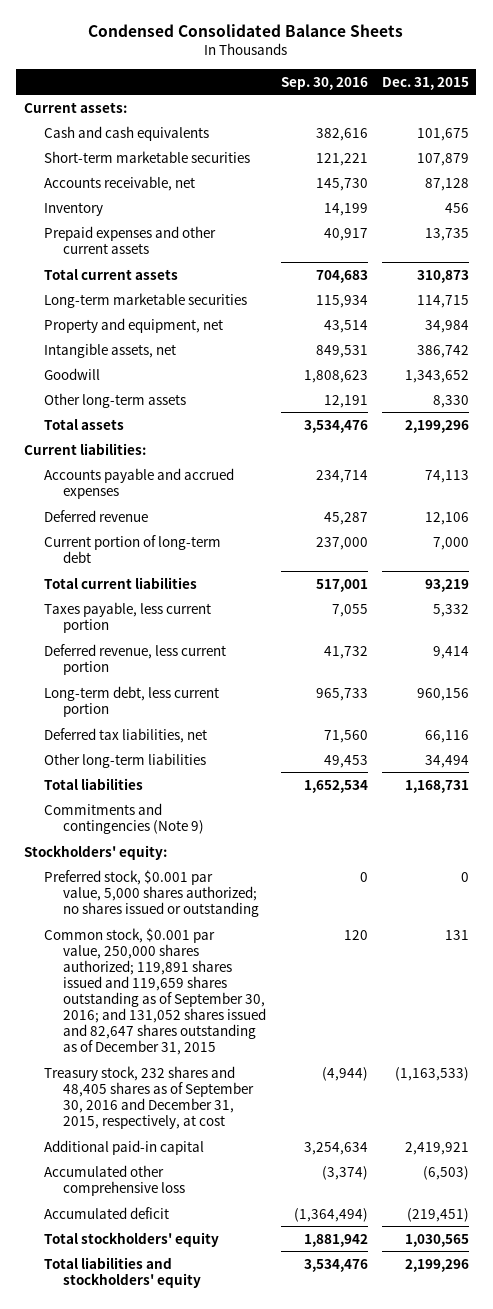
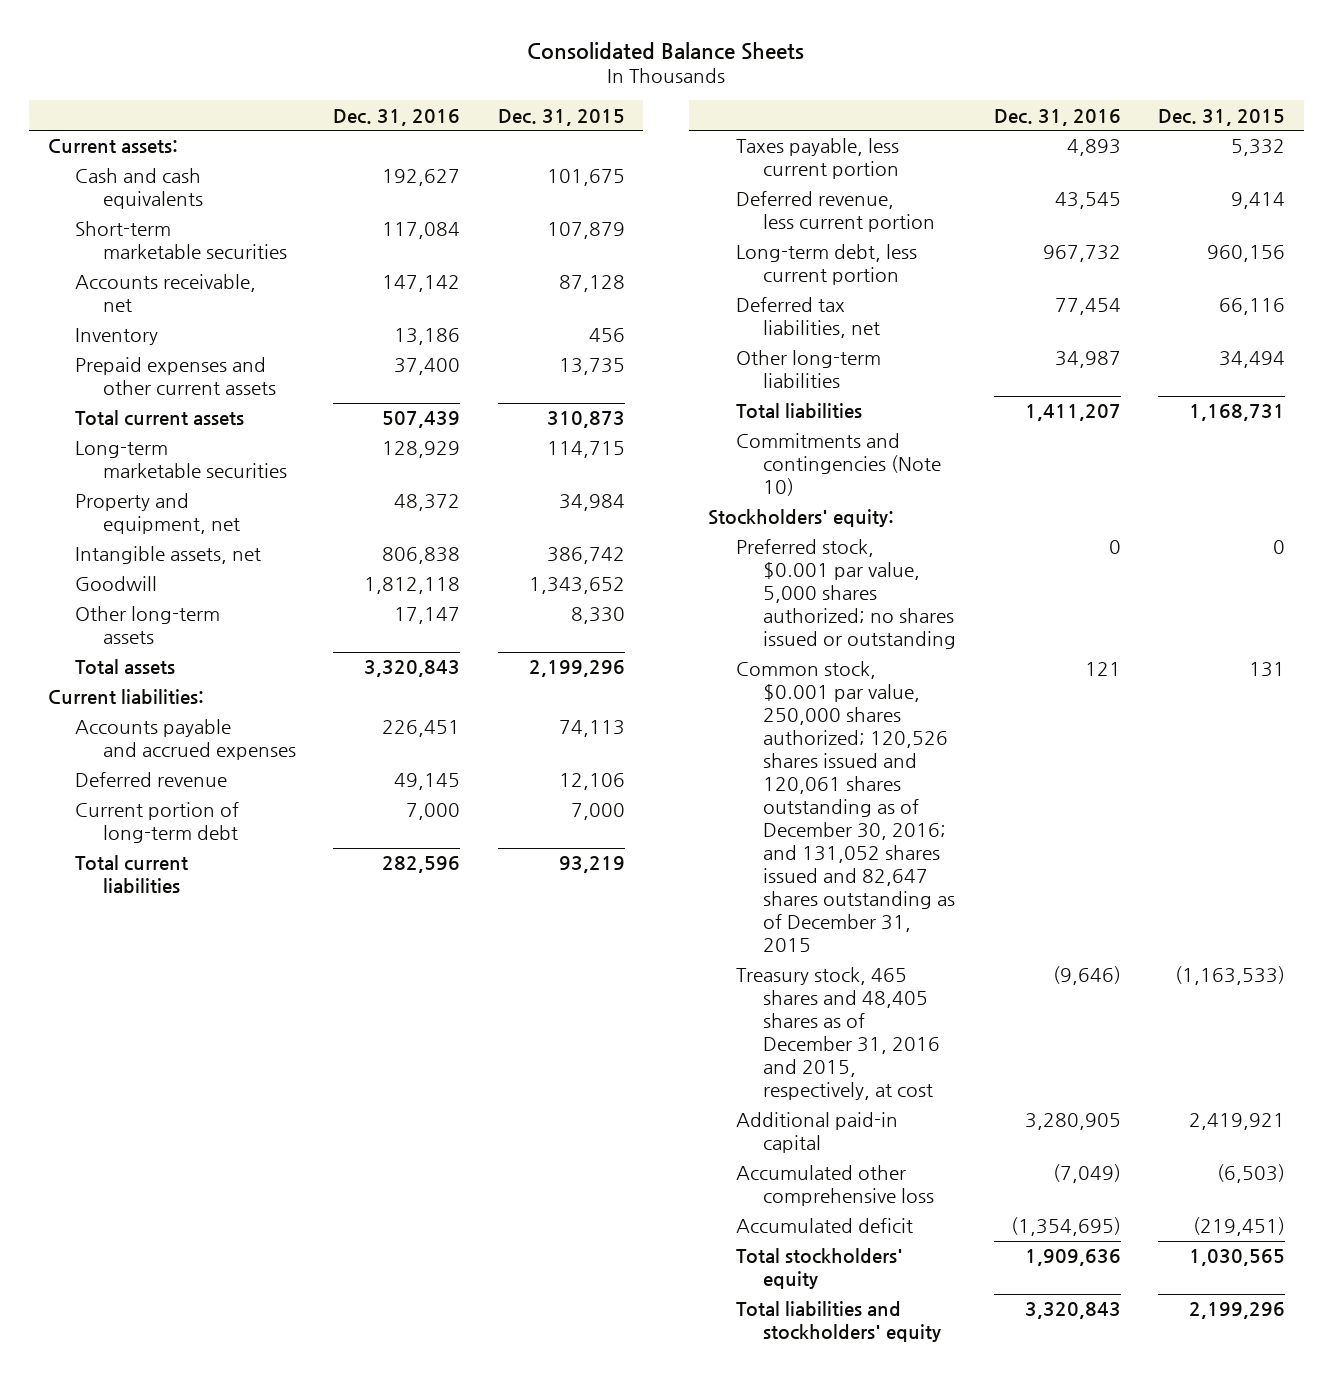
- Condensed Consolidated Balance Sheets
+ Consolidated Balance Sheets
- | Sep. 30, 2016 | Dec. 31, 2015
+ | Dec. 31, 2016 | Dec. 31, 2015
- Commitments and contingencies (Note 9)
+ Commitments and contingencies (Note 10)
- Common stock, $0.001 par value, 250,000 shares authorized; 119,891 shares issued and 119,659 shares outstanding as of September 30, 2016; and 131,052 shares issued and 82,647 shares outstanding as of December 31, 2015 | 120 | 131
- Treasury stock, 232 shares and 48,405 shares as of September 30, 2016 and December 31, 2015, respectively, at cost | (4,944) | (1,163,533)
+ Common stock, $0.001 par value, 250,000 shares authorized; 120,526 shares issued and 120,061 shares outstanding as of December 30, 2016; and 131,052 shares issued and 82,647 shares outstanding as of December 31, 2015 | 121 | 131
+ Treasury stock, 465 shares and 48,405 shares as of December 31, 2016 and 2015, respectively, at cost | (9,646) | (1,163,533)

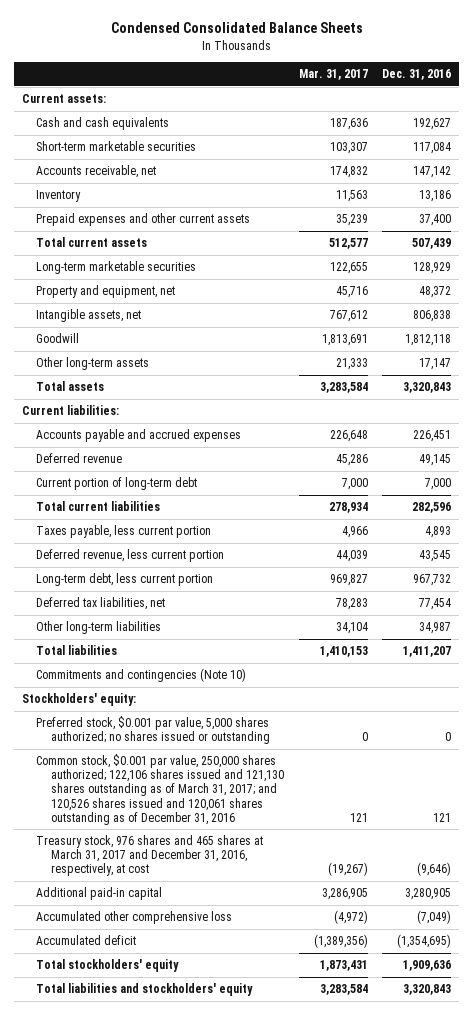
- Consolidated Balance Sheets
+ Condensed Consolidated Balance Sheets
- | Dec. 31, 2016 | Dec. 31, 2015
+ | Mar. 31, 2017 | Dec. 31, 2016
- Common stock, $0.001 par value, 250,000 shares authorized; 120,526 shares issued and 120,061 shares outstanding as of December 30, 2016; and 131,052 shares issued and 82,647 shares outstanding as of December 31, 2015 | 121 | 131
- Treasury stock, 465 shares and 48,405 shares as of December 31, 2016 and 2015, respectively, at cost | (9,646) | (1,163,533)
+ Common stock, $0.001 par value, 250,000 shares authorized; 122,106 shares issued and 121,130 shares outstanding as of March 31, 2017; and 120,526 shares issued and 120,061 shares outstanding as of December 31, 2016 | 121 | 121
+ Treasury stock, 976 shares and 465 shares at March 31, 2017 and December 31, 2016, respectively, at cost | (19,267) | (9,646)

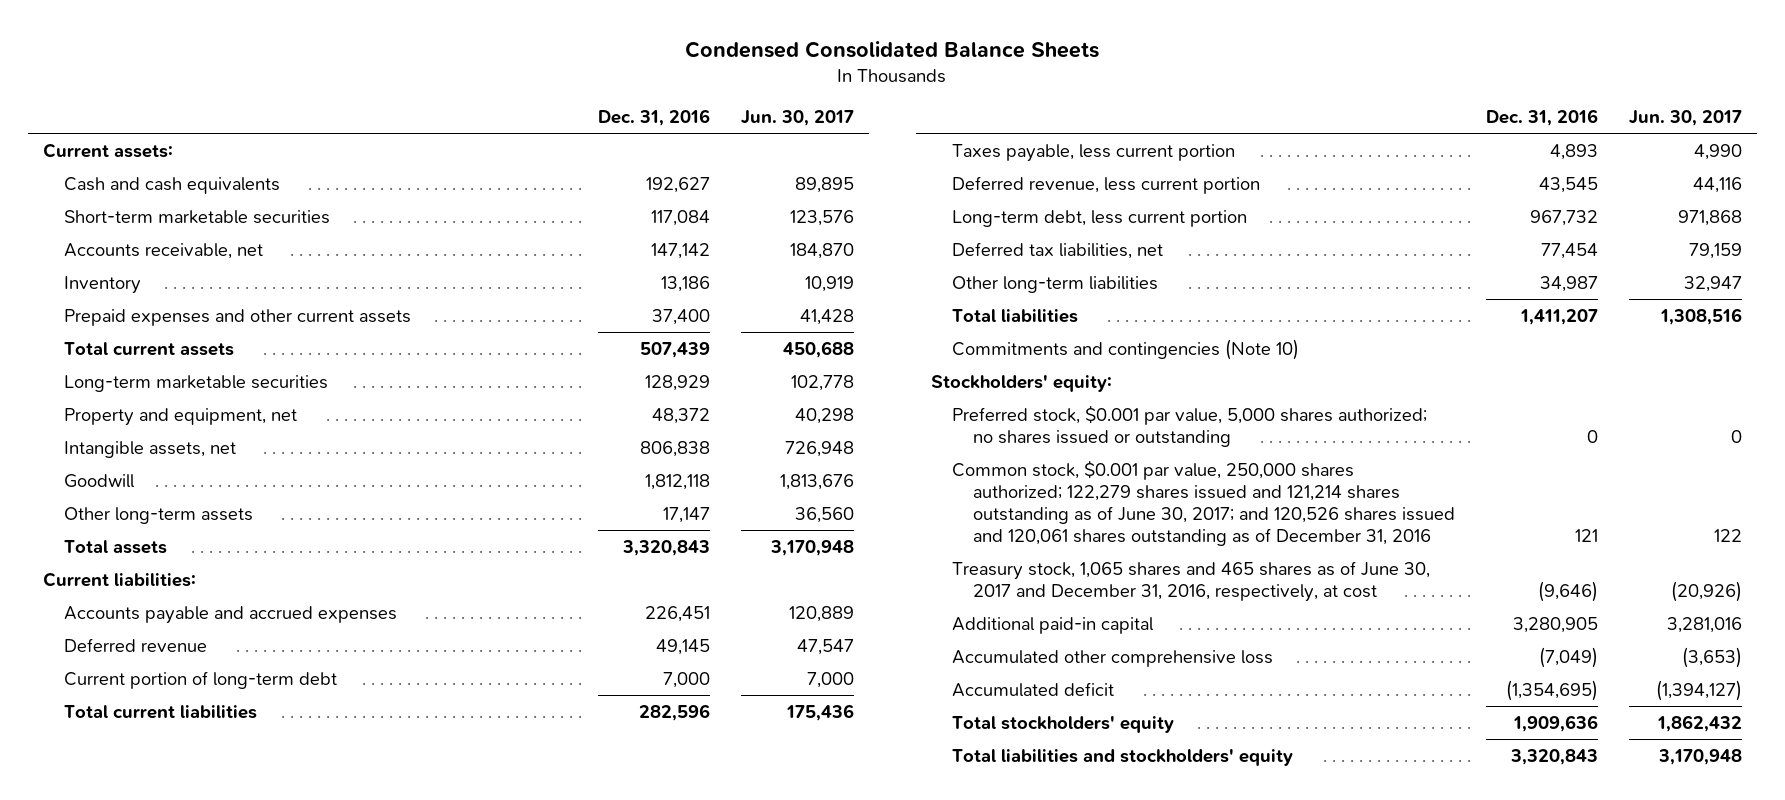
- | Mar. 31, 2017 | Dec. 31, 2016
+ | Dec. 31, 2016 | Jun. 30, 2017
- Common stock, $0.001 par value, 250,000 shares authorized; 122,106 shares issued and 121,130 shares outstanding as of March 31, 2017; and 120,526 shares issued and 120,061 shares outstanding as of December 31, 2016 | 121 | 121
- Treasury stock, 976 shares and 465 shares at March 31, 2017 and December 31, 2016, respectively, at cost | (19,267) | (9,646)
+ Common stock, $0.001 par value, 250,000 shares authorized; 122,279 shares issued and 121,214 shares outstanding as of June 30, 2017; and 120,526 shares issued and 120,061 shares outstanding as of December 31, 2016 | 121 | 122
+ Treasury stock, 1,065 shares and 465 shares as of June 30, 2017 and December 31, 2016, respectively, at cost | (9,646) | (20,926)

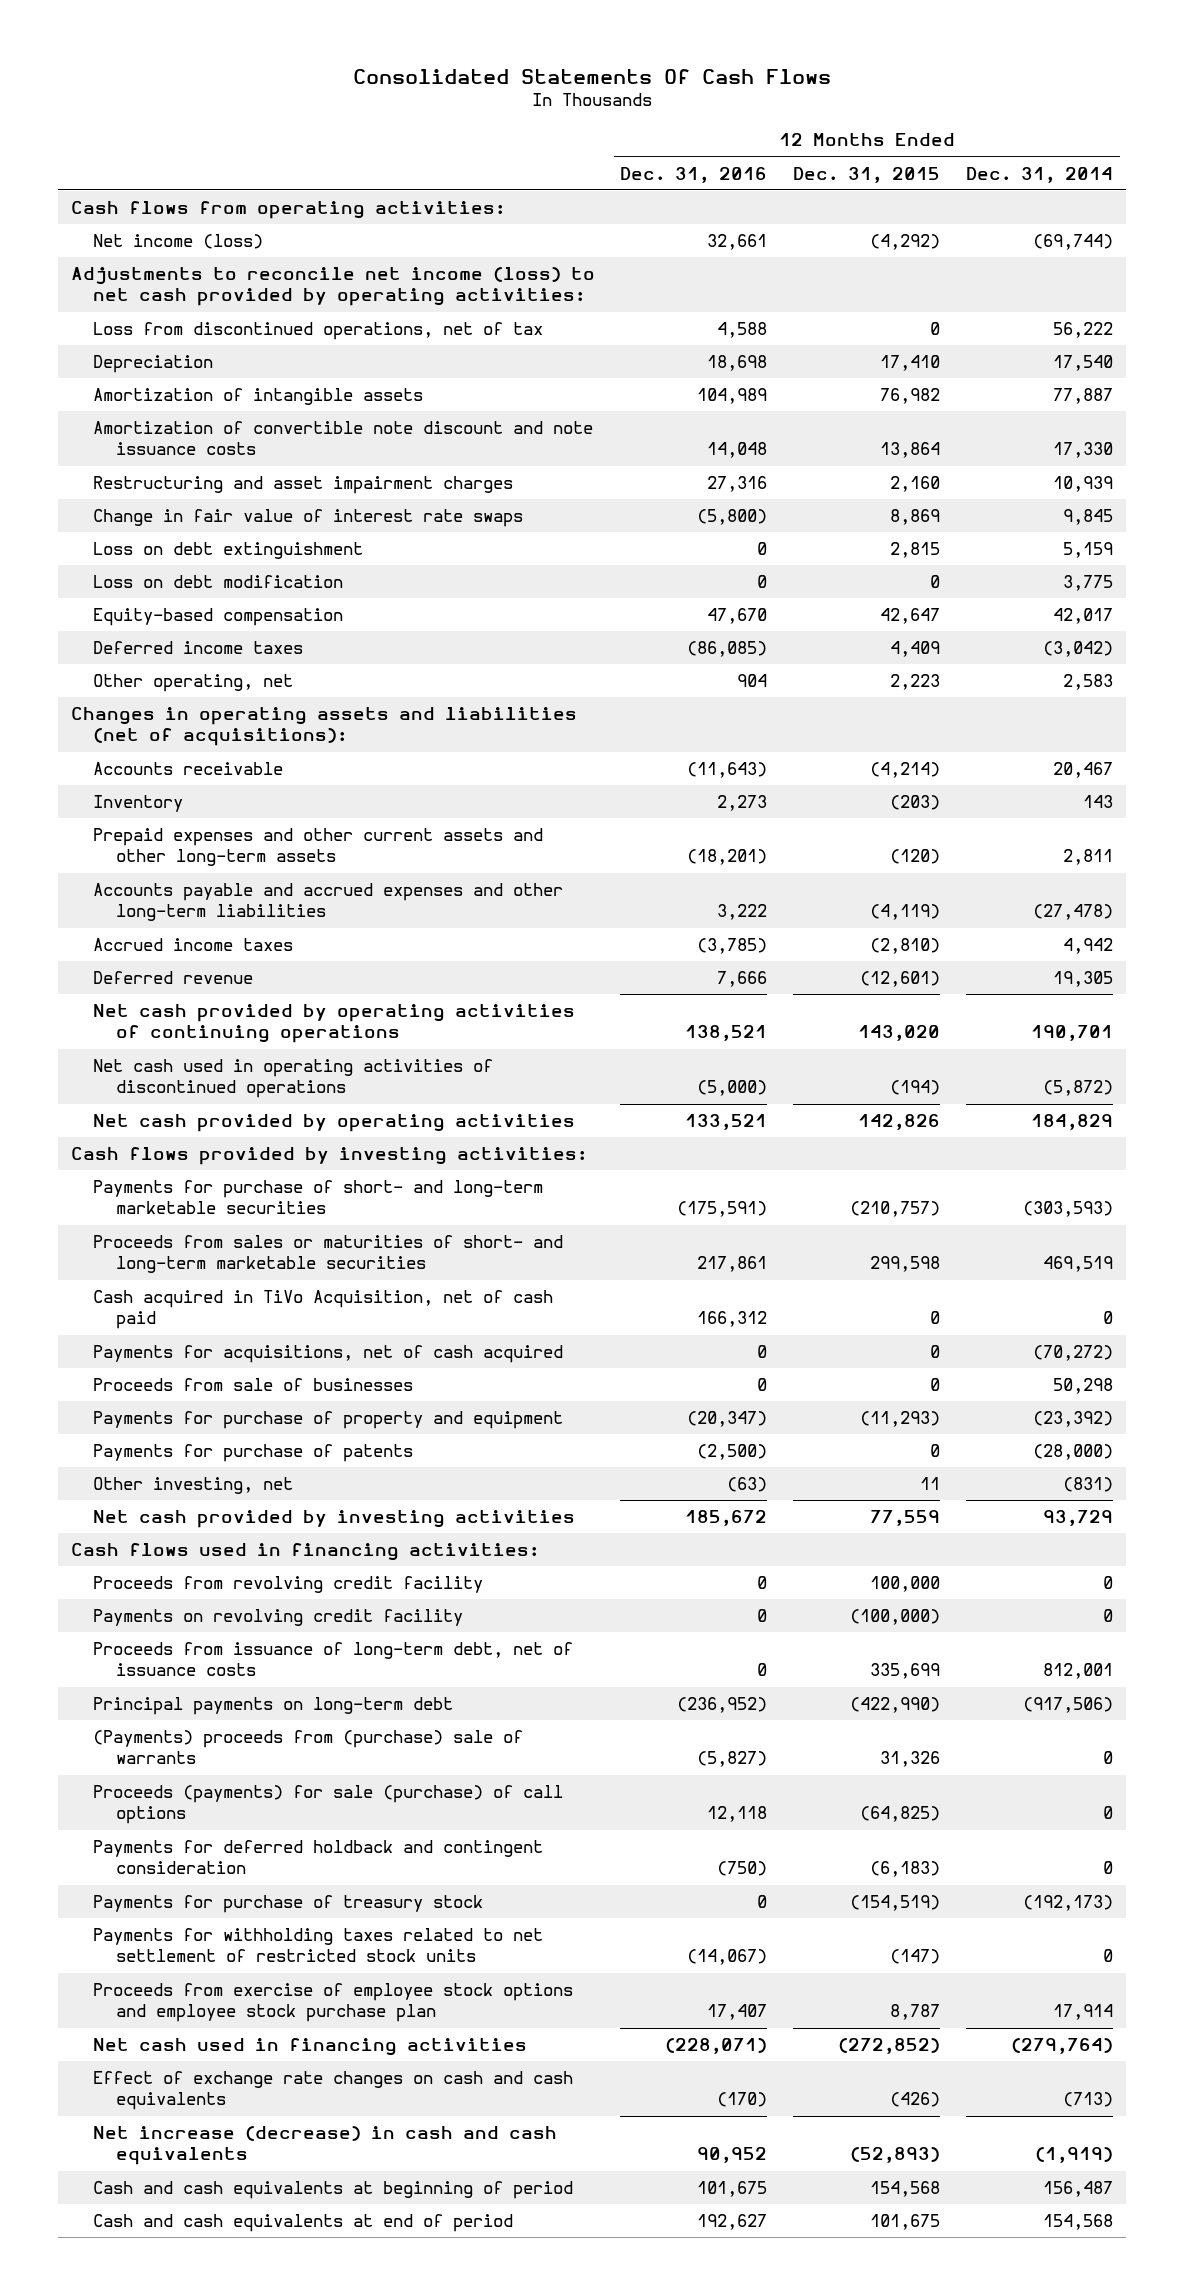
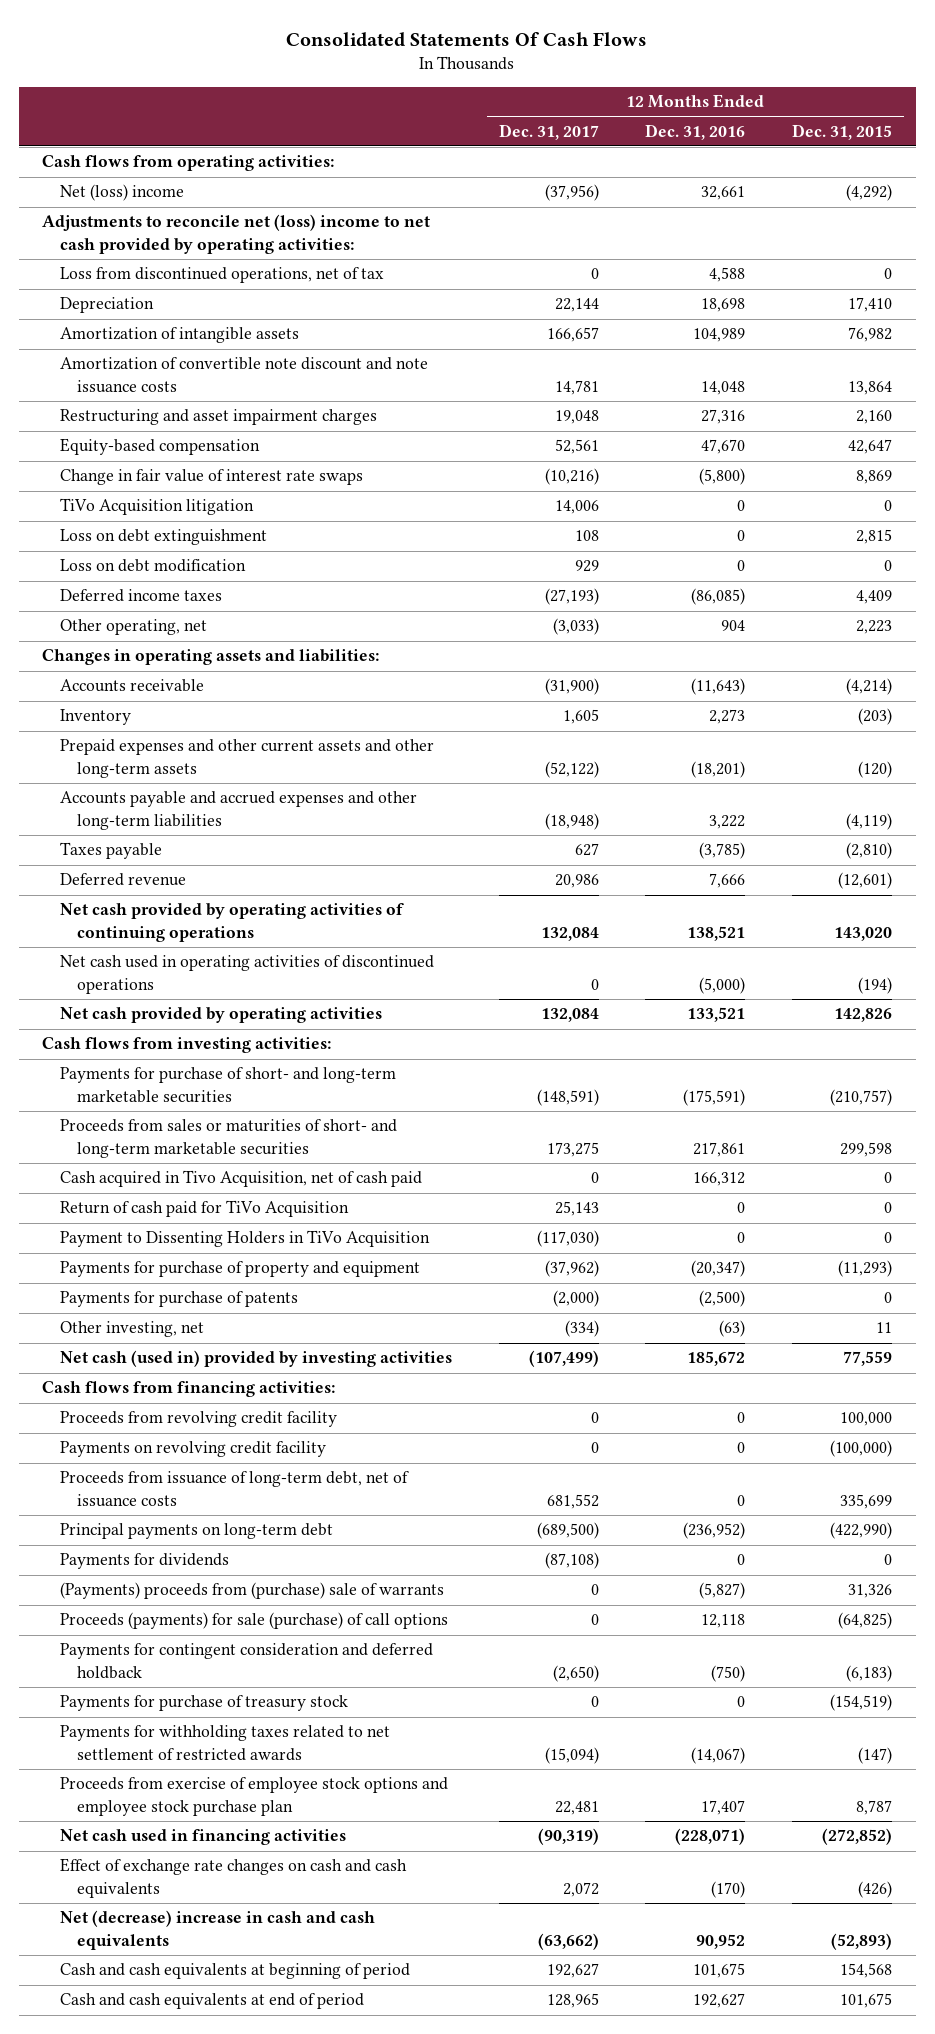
- | 12 Months Ended Dec. 31, 2016 | 12 Months Ended Dec. 31, 2015 | 12 Months Ended Dec. 31, 2014
+ | 12 Months Ended Dec. 31, 2017 | 12 Months Ended Dec. 31, 2016 | 12 Months Ended Dec. 31, 2015
- Net income (loss) | 32,661 | (4,292) | (69,744)
- Adjustments to reconcile net income (loss) to net cash provided by operating activities:
+ Net (loss) income | (37,956) | 32,661 | (4,292)
+ Adjustments to reconcile net (loss) income to net cash provided by operating activities:
moved up: Equity-based compensation | 52,561 | 47,670 | 42,647
+ TiVo Acquisition litigation | 14,006 | 0 | 0
- Changes in operating assets and liabilities (net of acquisitions):
+ Changes in operating assets and liabilities:
- Accrued income taxes | (3,785) | (2,810) | 4,942
+ Taxes payable | 627 | (3,785) | (2,810)
- Cash flows provided by investing activities:
+ Cash flows from investing activities:
- Cash acquired in TiVo Acquisition, net of cash paid | 166,312 | 0 | 0
- Payments for acquisitions, net of cash acquired | 0 | 0 | (70,272)
- Proceeds from sale of businesses | 0 | 0 | 50,298
+ Cash acquired in Tivo Acquisition, net of cash paid | 0 | 166,312 | 0
+ Return of cash paid for TiVo Acquisition | 25,143 | 0 | 0
+ Payment to Dissenting Holders in TiVo Acquisition | (117,030) | 0 | 0
- Net cash provided by investing activities | 185,672 | 77,559 | 93,729
- Cash flows used in financing activities:
+ Net cash (used in) provided by investing activities | (107,499) | 185,672 | 77,559
+ Cash flows from financing activities:
+ Payments for dividends | (87,108) | 0 | 0
- Payments for deferred holdback and contingent consideration | (750) | (6,183) | 0
+ Payments for contingent consideration and deferred holdback | (2,650) | (750) | (6,183)
- Payments for withholding taxes related to net settlement of restricted stock units | (14,067) | (147) | 0
+ Payments for withholding taxes related to net settlement of restricted awards | (15,094) | (14,067) | (147)
- Net increase (decrease) in cash and cash equivalents | 90,952 | (52,893) | (1,919)
+ Net (decrease) increase in cash and cash equivalents | (63,662) | 90,952 | (52,893)

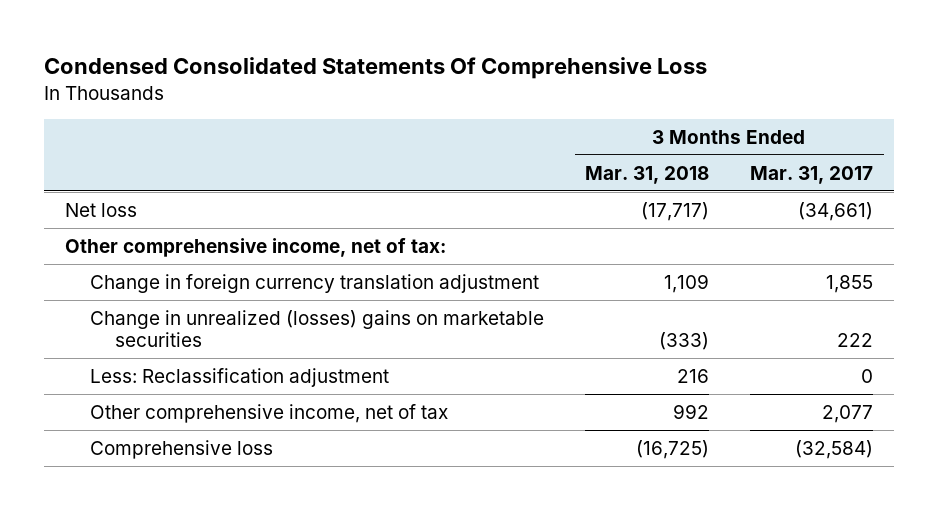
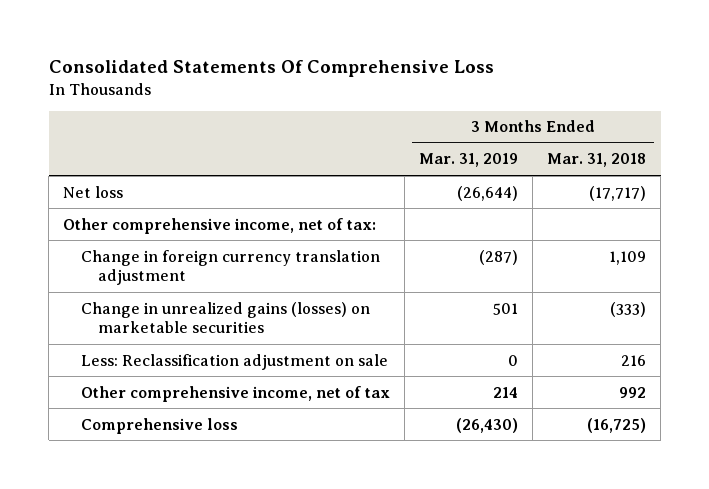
- Condensed Consolidated Statements Of Comprehensive Loss
+ Consolidated Statements Of Comprehensive Loss
- | 3 Months Ended Mar. 31, 2018 | 3 Months Ended Mar. 31, 2017
+ | 3 Months Ended Mar. 31, 2019 | 3 Months Ended Mar. 31, 2018
- Change in unrealized (losses) gains on marketable securities | (333) | 222
- Less: Reclassification adjustment | 216 | 0
+ Change in unrealized gains (losses) on marketable securities | 501 | (333)
+ Less: Reclassification adjustment on sale | 0 | 216

